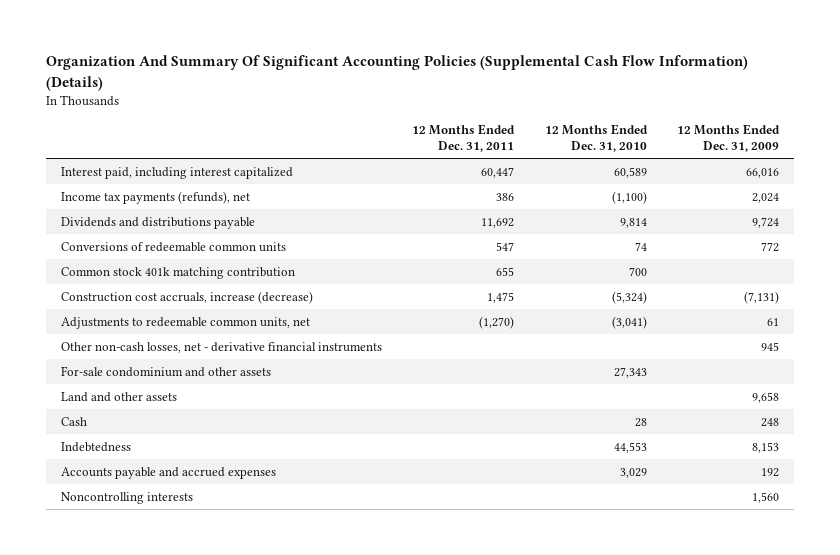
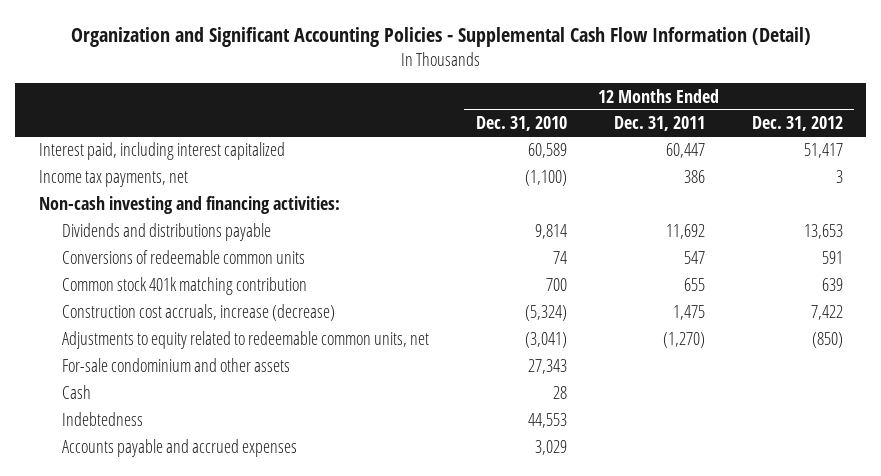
- Organization And Summary Of Significant Accounting Policies (Supplemental Cash Flow Information) (Details)
+ Organization and Significant Accounting Policies - Supplemental Cash Flow Information (Detail)
- | 12 Months Ended Dec. 31, 2011 | 12 Months Ended Dec. 31, 2010 | 12 Months Ended Dec. 31, 2009
+ | 12 Months Ended Dec. 31, 2010 | 12 Months Ended Dec. 31, 2011 | 12 Months Ended Dec. 31, 2012
- Income tax payments (refunds), net | 386 | (1,100) | 2,024
+ Income tax payments, net | (1,100) | 386 | 3
+ Non-cash investing and financing activities:
- Adjustments to redeemable common units, net | (1,270) | (3,041) | 61
- Other non-cash losses, net - derivative financial instruments | | | 945
+ Adjustments to equity related to redeemable common units, net | (3,041) | (1,270) | (850)
- Land and other assets | | | 9,658
- Noncontrolling interests | | | 1,560

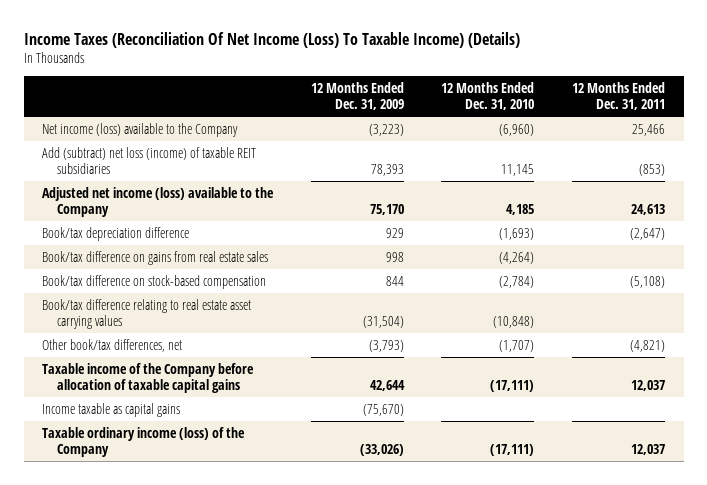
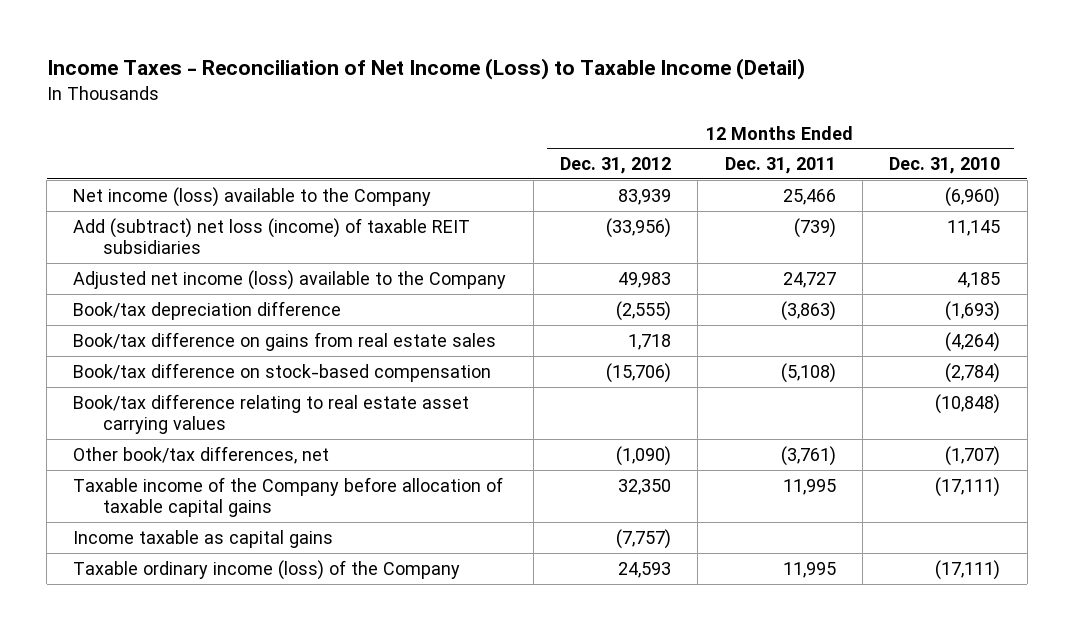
- Income Taxes (Reconciliation Of Net Income (Loss) To Taxable Income) (Details)
+ Income Taxes - Reconciliation of Net Income (Loss) to Taxable Income (Detail)
- | 12 Months Ended Dec. 31, 2009 | 12 Months Ended Dec. 31, 2010 | 12 Months Ended Dec. 31, 2011
+ | 12 Months Ended Dec. 31, 2012 | 12 Months Ended Dec. 31, 2011 | 12 Months Ended Dec. 31, 2010
- Add (subtract) net loss (income) of taxable REIT subsidiaries | 78,393 | 11,145 | (853)
- Adjusted net income (loss) available to the Company | 75,170 | 4,185 | 24,613
- Book/tax depreciation difference | 929 | (1,693) | (2,647)
+ Add (subtract) net loss (income) of taxable REIT subsidiaries | (33,956) | (739) | 11,145
+ Adjusted net income (loss) available to the Company | 49,983 | 24,727 | 4,185
+ Book/tax depreciation difference | (2,555) | (3,863) | (1,693)
- Other book/tax differences, net | (3,793) | (1,707) | (4,821)
- Taxable income of the Company before allocation of taxable capital gains | 42,644 | (17,111) | 12,037
+ Other book/tax differences, net | (1,090) | (3,761) | (1,707)
+ Taxable income of the Company before allocation of taxable capital gains | 32,350 | 11,995 | (17,111)
- Taxable ordinary income (loss) of the Company | (33,026) | (17,111) | 12,037
+ Taxable ordinary income (loss) of the Company | 24,593 | 11,995 | (17,111)

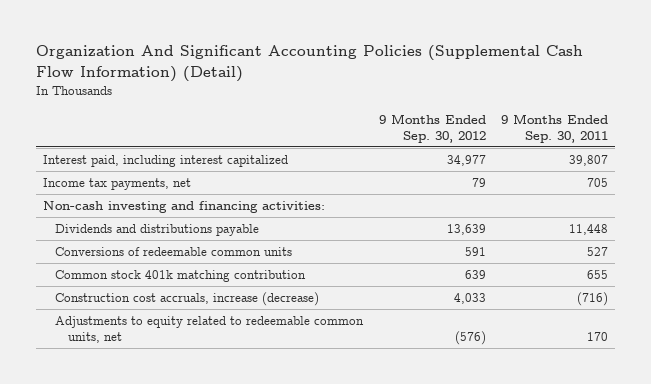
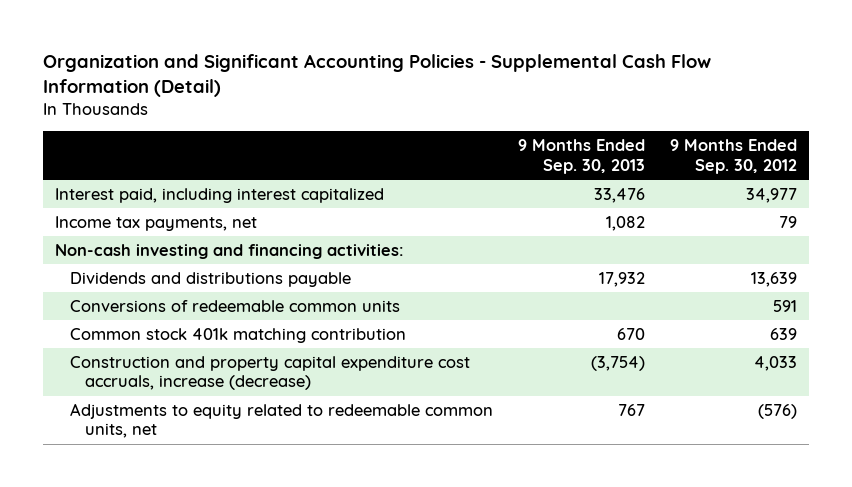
- Organization And Significant Accounting Policies (Supplemental Cash Flow Information) (Detail)
+ Organization and Significant Accounting Policies - Supplemental Cash Flow Information (Detail)
- | 9 Months Ended Sep. 30, 2012 | 9 Months Ended Sep. 30, 2011
+ | 9 Months Ended Sep. 30, 2013 | 9 Months Ended Sep. 30, 2012
- Construction cost accruals, increase (decrease) | 4,033 | (716)
+ Construction and property capital expenditure cost accruals, increase (decrease) | (3,754) | 4,033

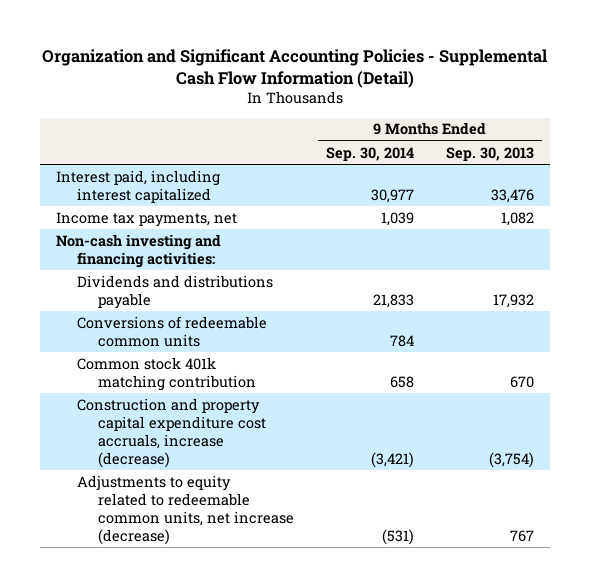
- | 9 Months Ended Sep. 30, 2013 | 9 Months Ended Sep. 30, 2012
+ | 9 Months Ended Sep. 30, 2014 | 9 Months Ended Sep. 30, 2013
- Adjustments to equity related to redeemable common units, net | 767 | (576)
+ Adjustments to equity related to redeemable common units, net increase (decrease) | (531) | 767

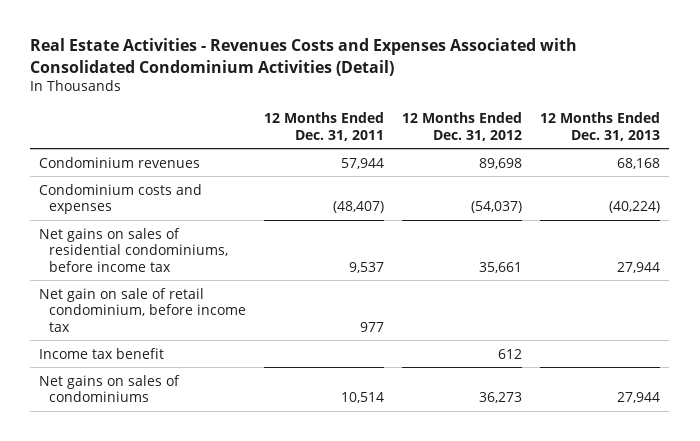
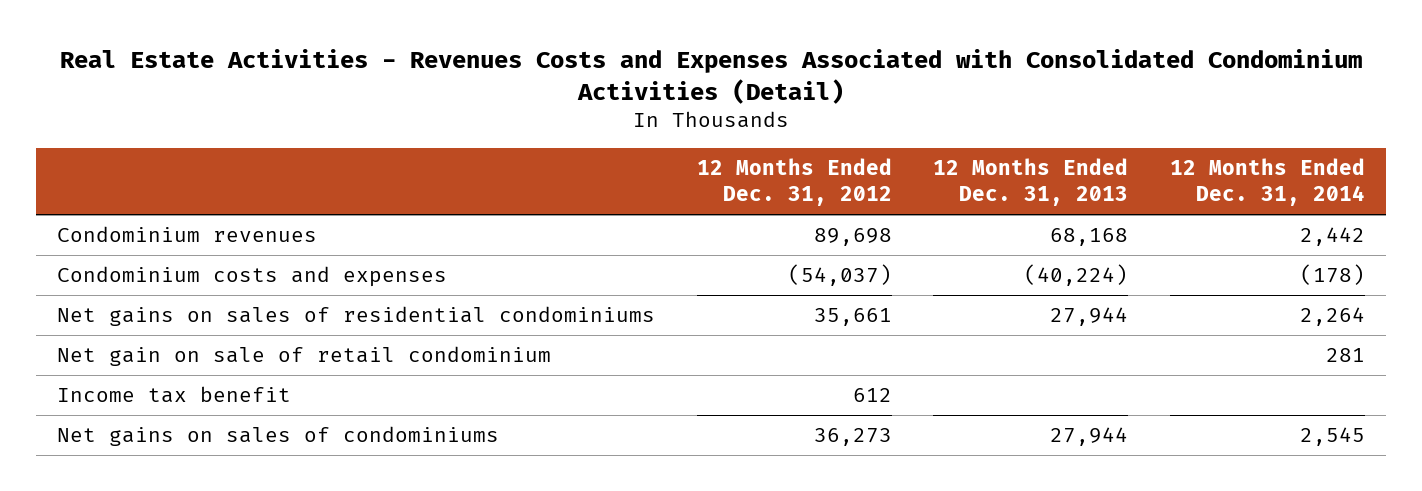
- | 12 Months Ended Dec. 31, 2011 | 12 Months Ended Dec. 31, 2012 | 12 Months Ended Dec. 31, 2013
+ | 12 Months Ended Dec. 31, 2012 | 12 Months Ended Dec. 31, 2013 | 12 Months Ended Dec. 31, 2014
- Net gains on sales of residential condominiums, before income tax | 9,537 | 35,661 | 27,944
- Net gain on sale of retail condominium, before income tax | 977 | |
+ Net gains on sales of residential condominiums | 35,661 | 27,944 | 2,264
+ Net gain on sale of retail condominium | | | 281

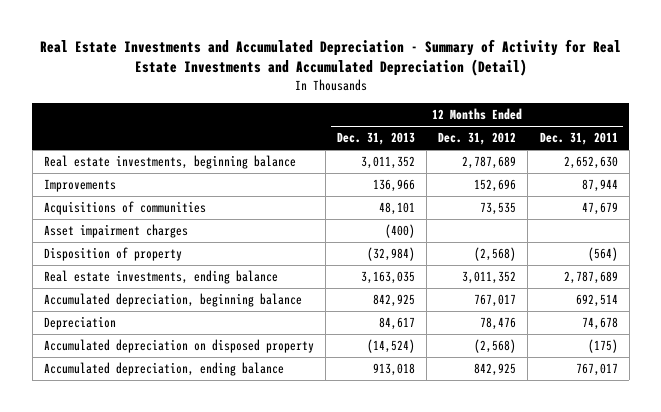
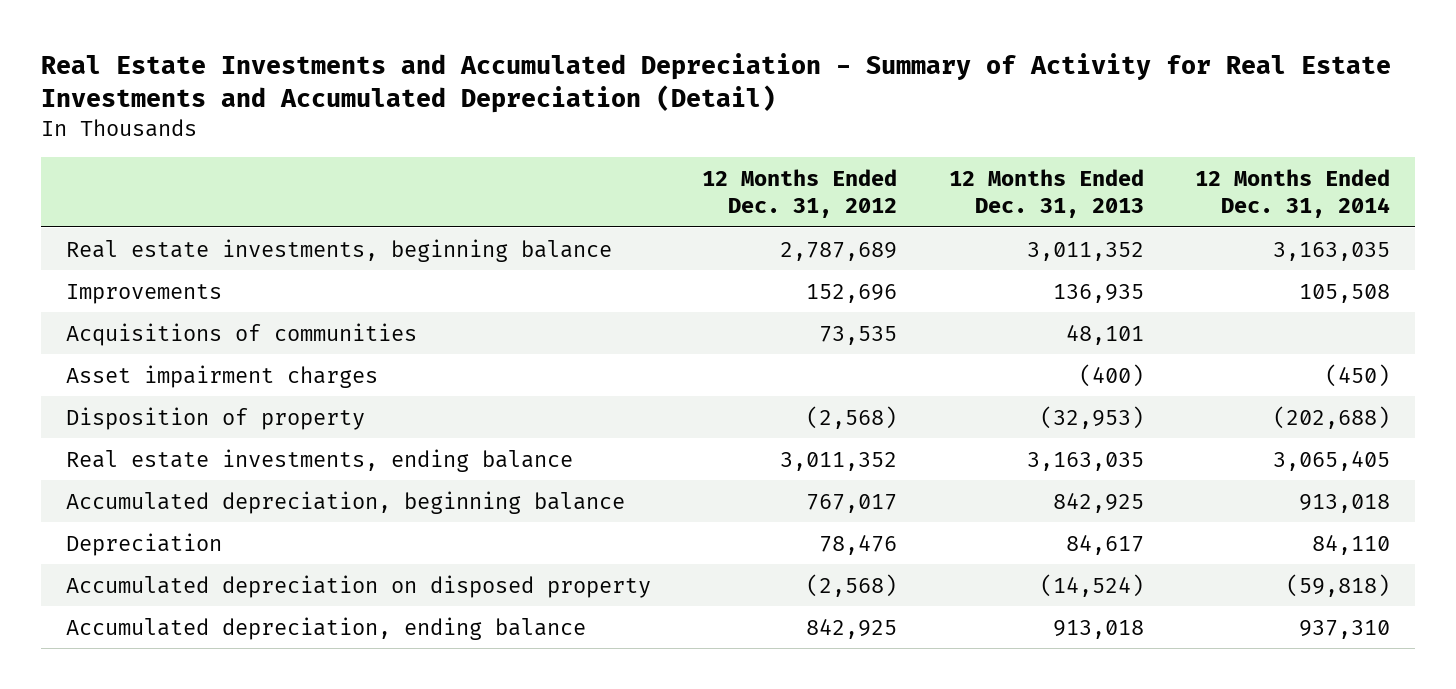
- | 12 Months Ended Dec. 31, 2013 | 12 Months Ended Dec. 31, 2012 | 12 Months Ended Dec. 31, 2011
+ | 12 Months Ended Dec. 31, 2012 | 12 Months Ended Dec. 31, 2013 | 12 Months Ended Dec. 31, 2014
- Improvements | 136,966 | 152,696 | 87,944
+ Improvements | 152,696 | 136,935 | 105,508
- Disposition of property | (32,984) | (2,568) | (564)
+ Disposition of property | (2,568) | (32,953) | (202,688)

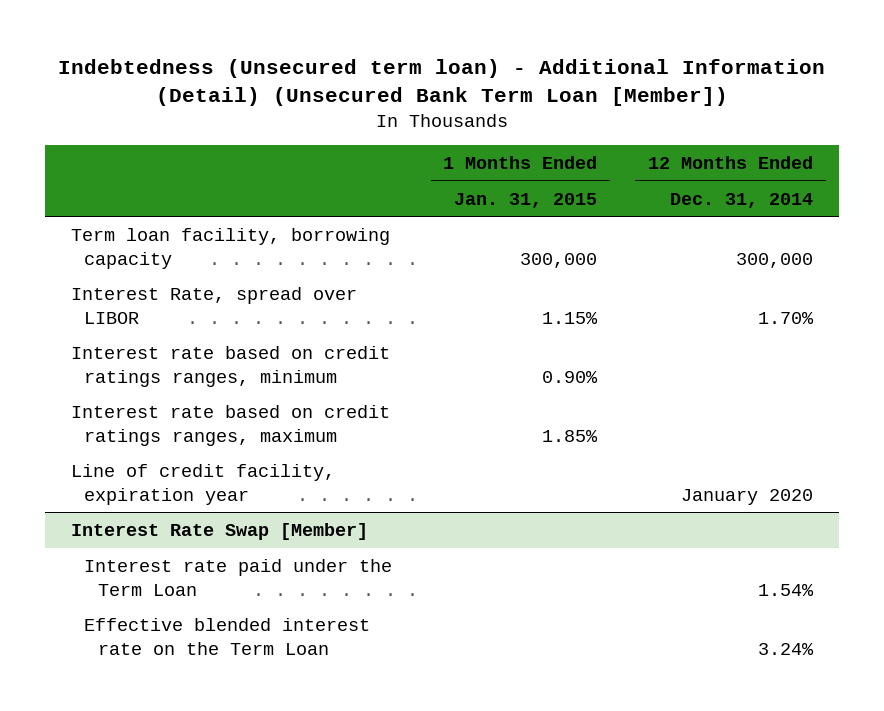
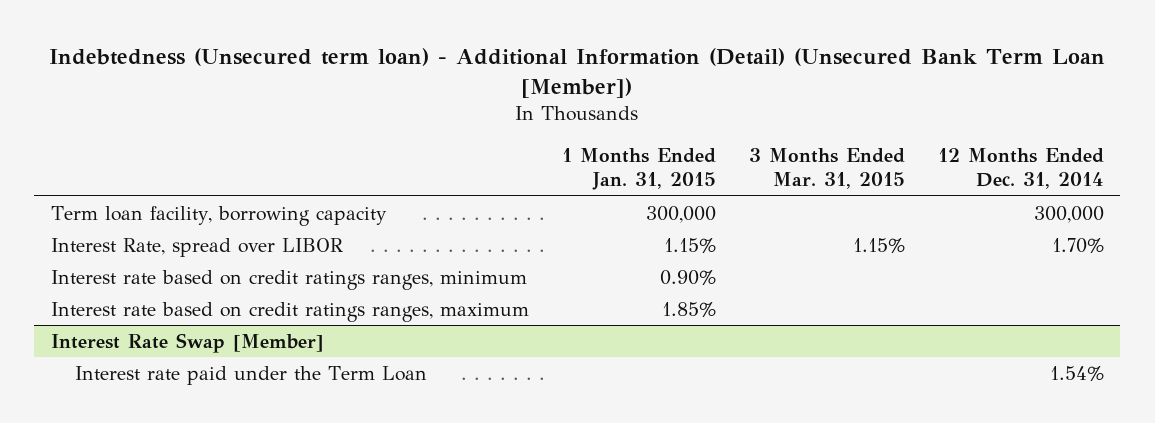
- | 1 Months Ended Jan. 31, 2015 | 12 Months Ended Dec. 31, 2014
+ | 1 Months Ended Jan. 31, 2015 | 3 Months Ended Mar. 31, 2015 | 12 Months Ended Dec. 31, 2014
- Line of credit facility, expiration year | | January 2020
@ Interest Rate Swap [Member]
- Effective blended interest rate on the Term Loan | | 3.24%

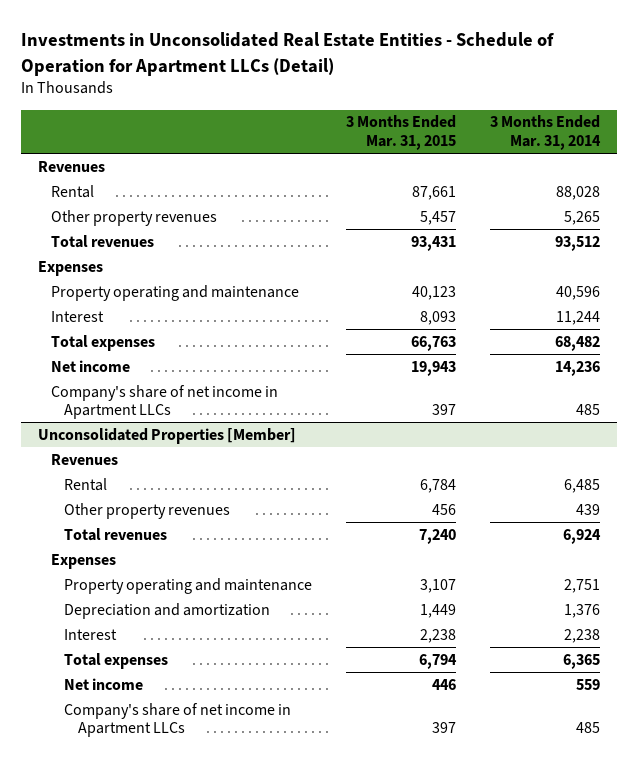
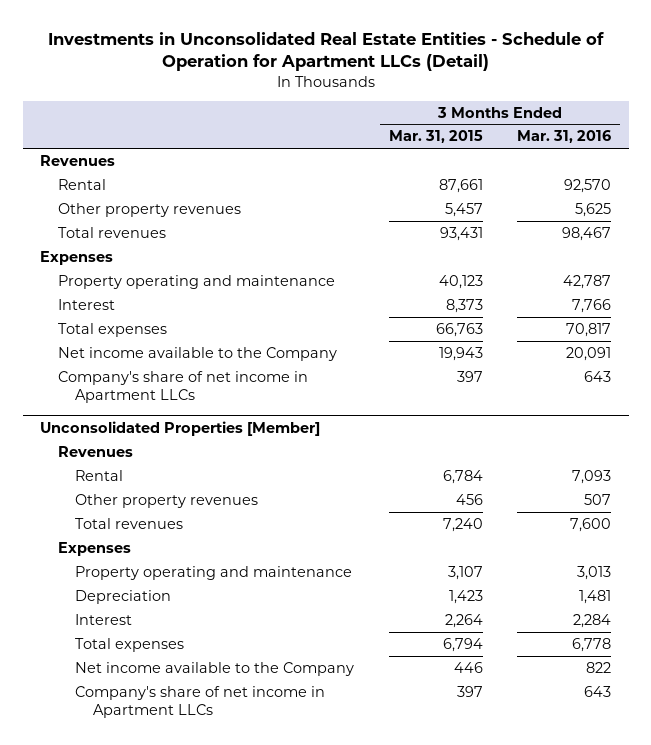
- | 3 Months Ended Mar. 31, 2015 | 3 Months Ended Mar. 31, 2014
+ | 3 Months Ended Mar. 31, 2015 | 3 Months Ended Mar. 31, 2016
- Interest | 8,093 | 11,244
+ Interest | 8,373 | 7,766
- Net income | 19,943 | 14,236
+ Net income available to the Company | 19,943 | 20,091
@ Unconsolidated Properties [Member]
- Depreciation and amortization | 1,449 | 1,376
- Interest | 2,238 | 2,238
+ Depreciation | 1,423 | 1,481
+ Interest | 2,264 | 2,284
- Net income | 446 | 559
+ Net income available to the Company | 446 | 822

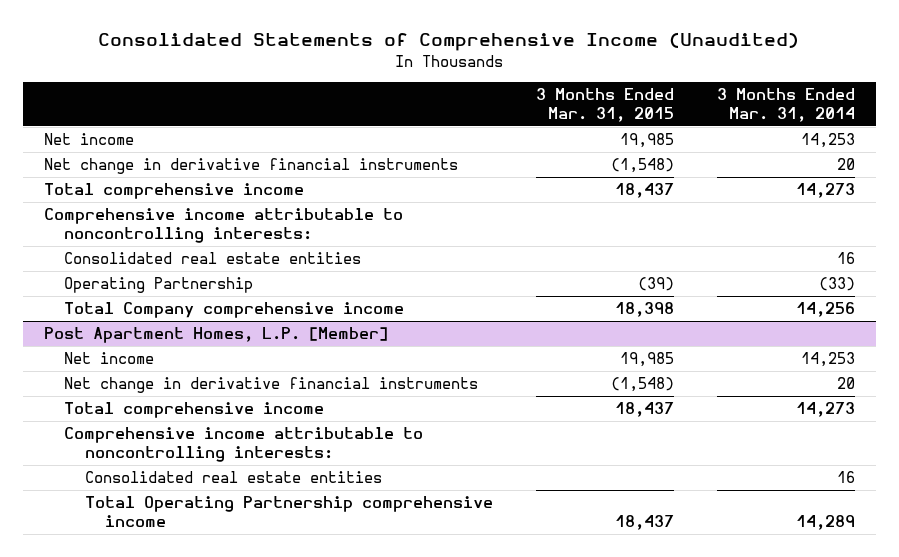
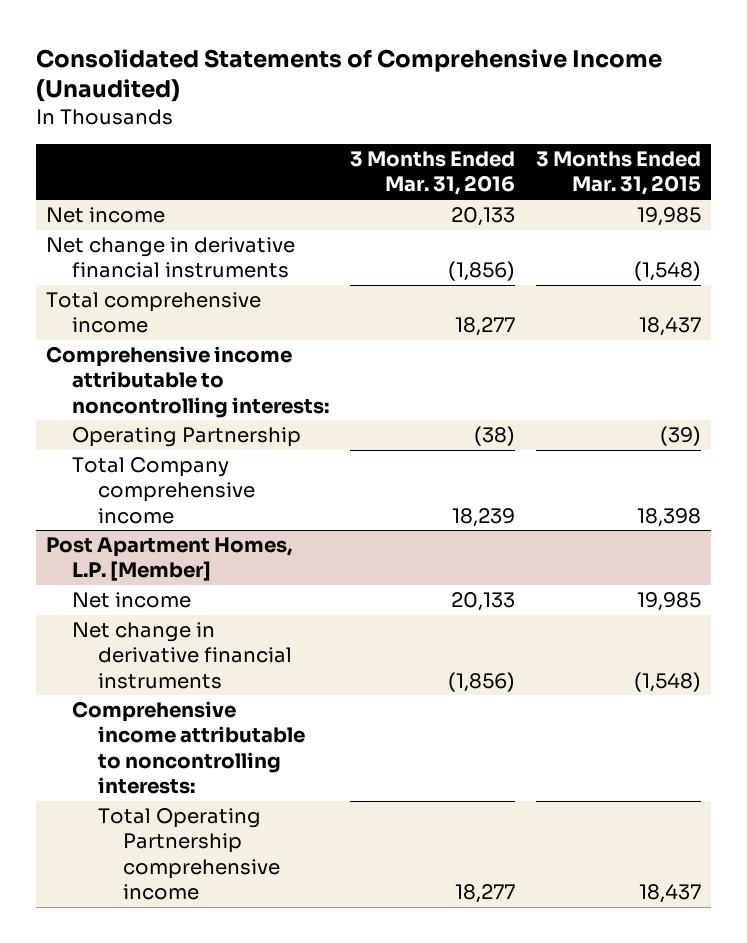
- | 3 Months Ended Mar. 31, 2015 | 3 Months Ended Mar. 31, 2014
+ | 3 Months Ended Mar. 31, 2016 | 3 Months Ended Mar. 31, 2015
- Consolidated real estate entities | | 16
@ Post Apartment Homes, L.P. [Member]
- Total comprehensive income | 18,437 | 14,273
- Consolidated real estate entities | | 16

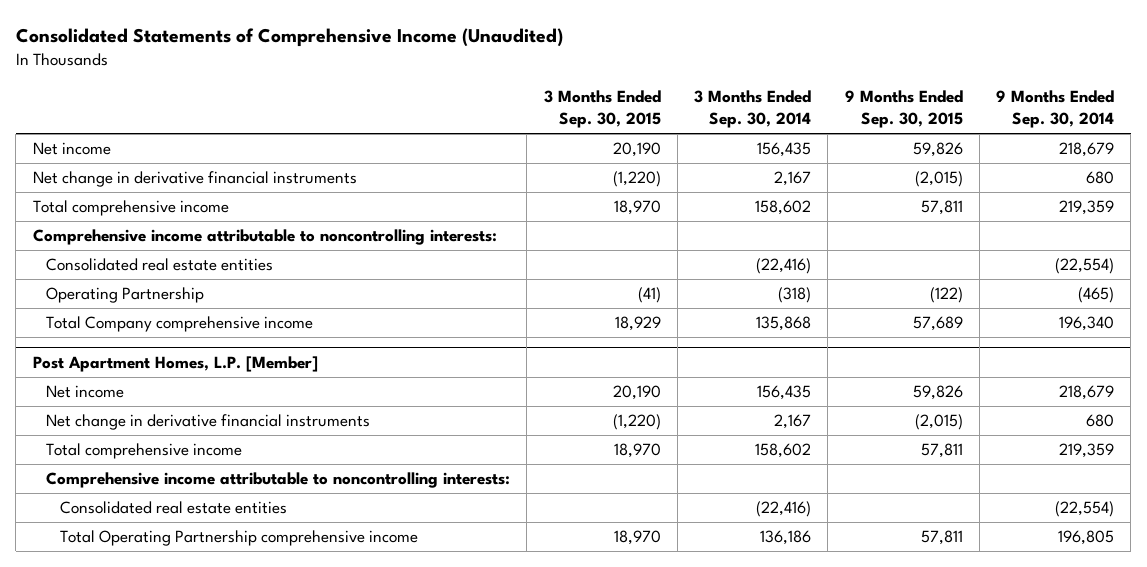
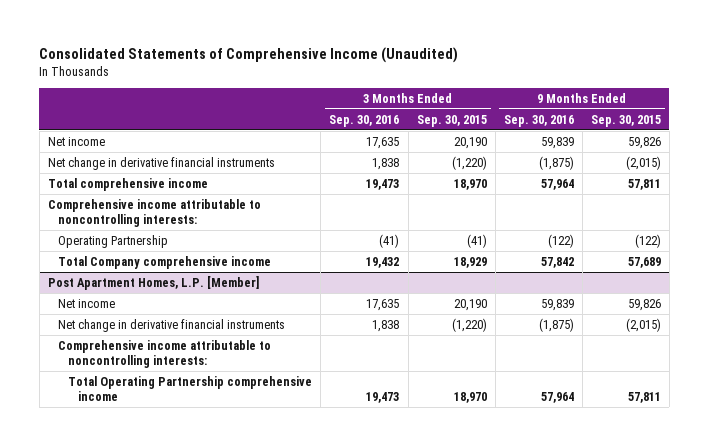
- | 3 Months Ended Sep. 30, 2015 | 3 Months Ended Sep. 30, 2014 | 9 Months Ended Sep. 30, 2015 | 9 Months Ended Sep. 30, 2014
+ | 3 Months Ended Sep. 30, 2016 | 3 Months Ended Sep. 30, 2015 | 9 Months Ended Sep. 30, 2016 | 9 Months Ended Sep. 30, 2015
- Consolidated real estate entities | | (22,416) | | (22,554)
@ Post Apartment Homes, L.P. [Member]
- Total comprehensive income | 18,970 | 158,602 | 57,811 | 219,359
- Consolidated real estate entities | | (22,416) | | (22,554)

